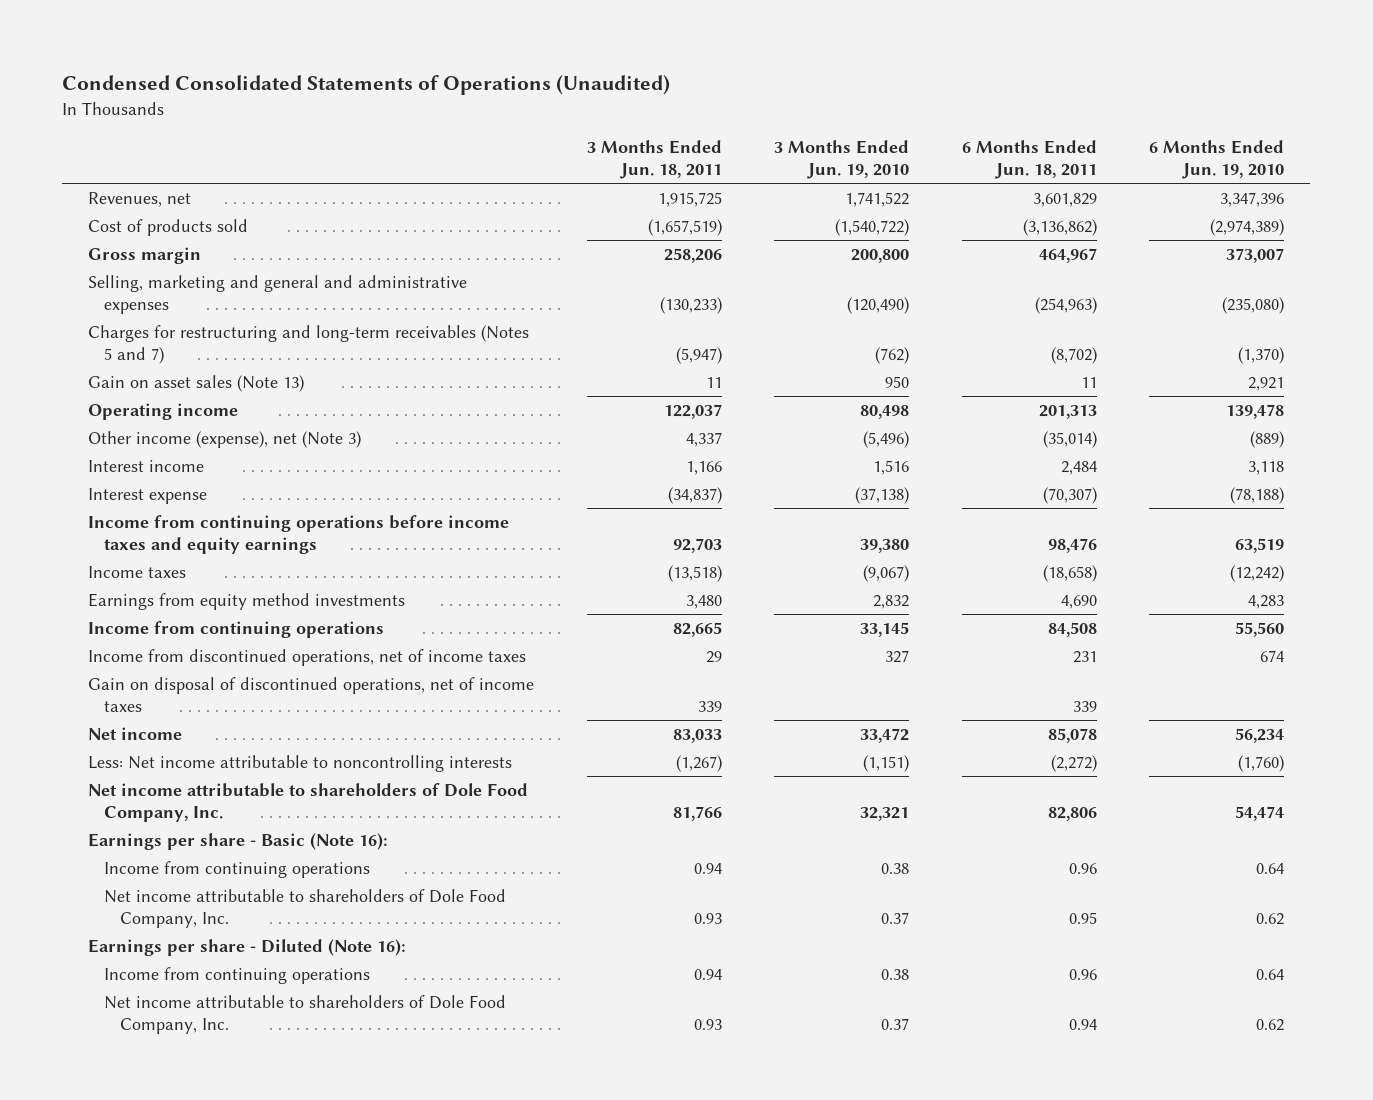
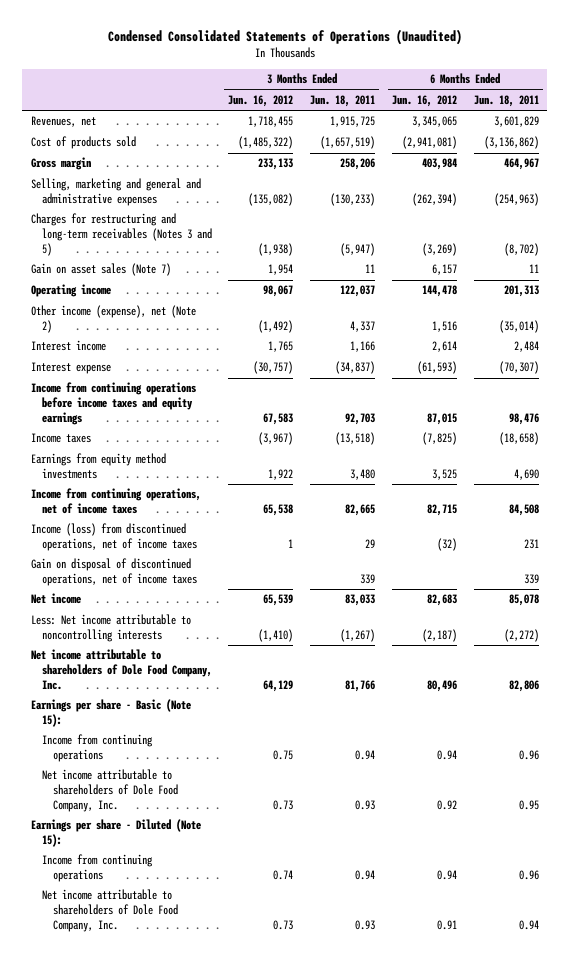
- | 3 Months Ended Jun. 18, 2011 | 3 Months Ended Jun. 19, 2010 | 6 Months Ended Jun. 18, 2011 | 6 Months Ended Jun. 19, 2010
+ | 3 Months Ended Jun. 16, 2012 | 3 Months Ended Jun. 18, 2011 | 6 Months Ended Jun. 16, 2012 | 6 Months Ended Jun. 18, 2011
- Charges for restructuring and long-term receivables (Notes 5 and 7) | (5,947) | (762) | (8,702) | (1,370)
- Gain on asset sales (Note 13) | 11 | 950 | 11 | 2,921
+ Charges for restructuring and long-term receivables (Notes 3 and 5) | (1,938) | (5,947) | (3,269) | (8,702)
+ Gain on asset sales (Note 7) | 1,954 | 11 | 6,157 | 11
- Other income (expense), net (Note 3) | 4,337 | (5,496) | (35,014) | (889)
+ Other income (expense), net (Note 2) | (1,492) | 4,337 | 1,516 | (35,014)
- Income from continuing operations | 82,665 | 33,145 | 84,508 | 55,560
- Income from discontinued operations, net of income taxes | 29 | 327 | 231 | 674
+ Income from continuing operations, net of income taxes | 65,538 | 82,665 | 82,715 | 84,508
+ Income (loss) from discontinued operations, net of income taxes | 1 | 29 | (32) | 231
- Earnings per share - Basic (Note 16):
+ Earnings per share - Basic (Note 15):
- Earnings per share - Diluted (Note 16):
+ Earnings per share - Diluted (Note 15):

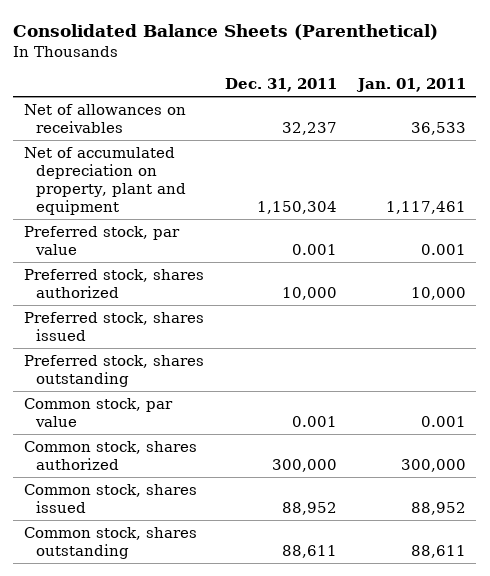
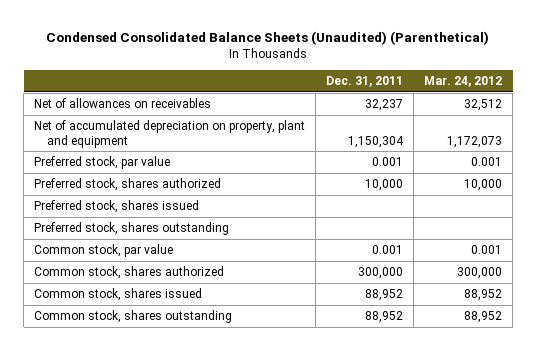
- Consolidated Balance Sheets (Parenthetical)
+ Condensed Consolidated Balance Sheets (Unaudited) (Parenthetical)
- | Dec. 31, 2011 | Jan. 01, 2011
+ | Dec. 31, 2011 | Mar. 24, 2012
- Common stock, shares outstanding | 88,611 | 88,611
+ Common stock, shares outstanding | 88,952 | 88,952

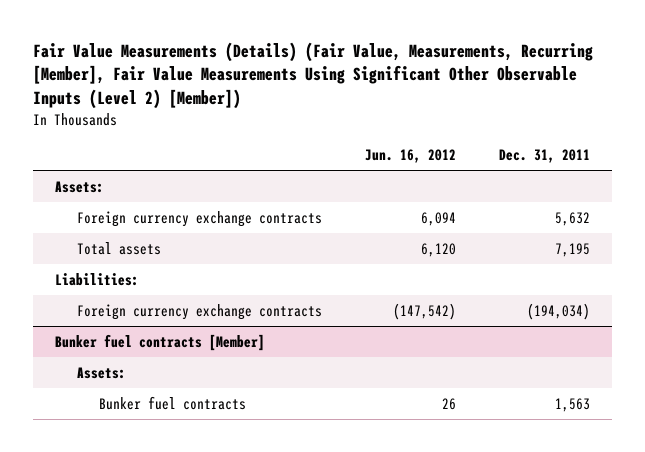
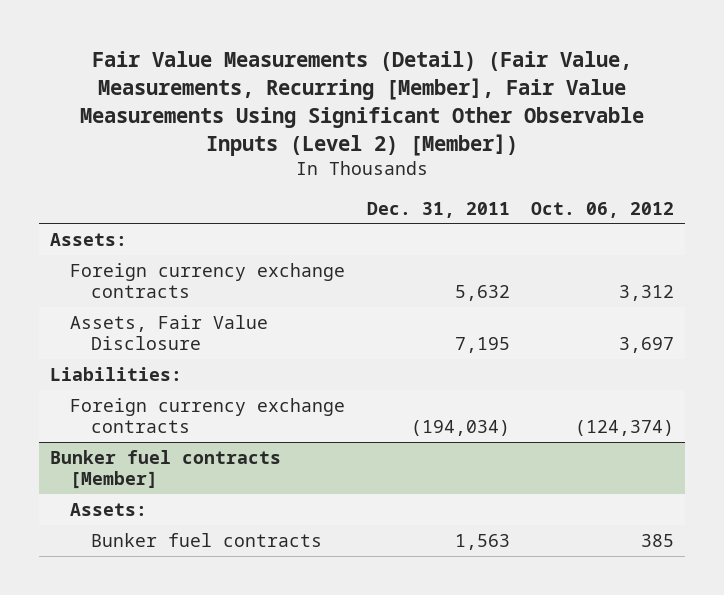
- Fair Value Measurements (Details) (Fair Value, Measurements, Recurring [Member], Fair Value Measurements Using Significant Other Observable Inputs (Level 2) [Member])
+ Fair Value Measurements (Detail) (Fair Value, Measurements, Recurring [Member], Fair Value Measurements Using Significant Other Observable Inputs (Level 2) [Member])
- | Jun. 16, 2012 | Dec. 31, 2011
+ | Dec. 31, 2011 | Oct. 06, 2012
- Total assets | 6,120 | 7,195
+ Assets, Fair Value Disclosure | 7,195 | 3,697

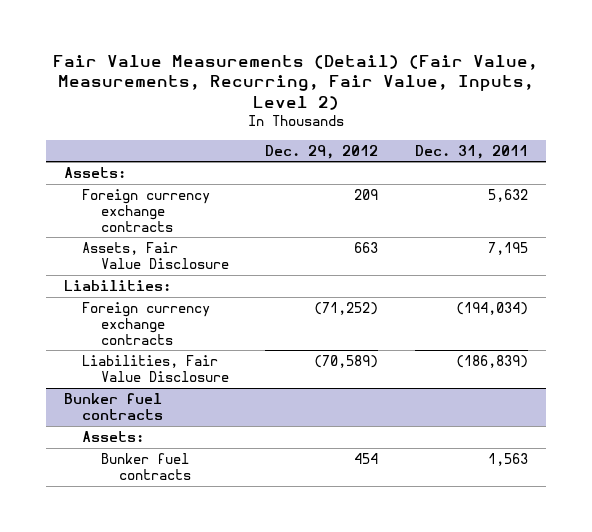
- Fair Value Measurements (Detail) (Fair Value, Measurements, Recurring [Member], Fair Value Measurements Using Significant Other Observable Inputs (Level 2) [Member])
+ Fair Value Measurements (Detail) (Fair Value, Measurements, Recurring, Fair Value, Inputs, Level 2)
- | Dec. 31, 2011 | Oct. 06, 2012
+ | Dec. 29, 2012 | Dec. 31, 2011
- Bunker fuel contracts [Member]
+ Liabilities, Fair Value Disclosure | (70,589) | (186,839)
+ Bunker fuel contracts

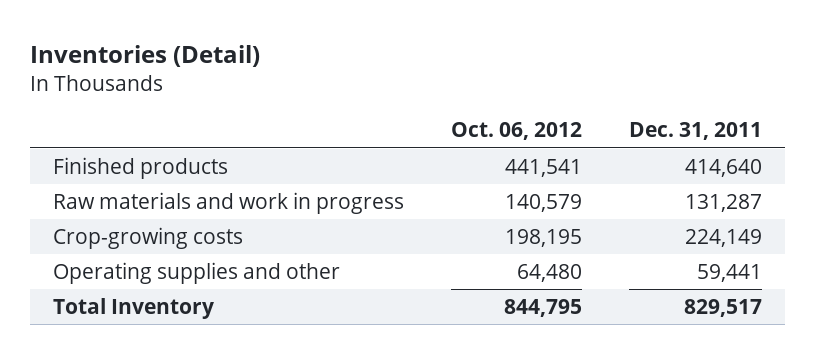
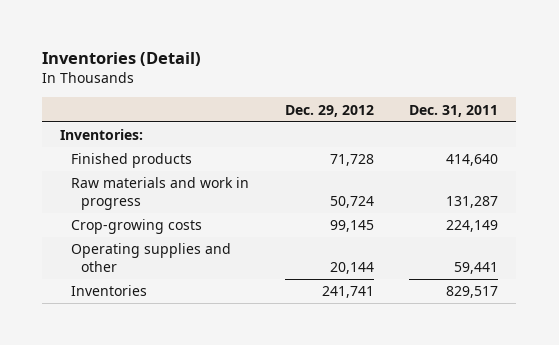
- | Oct. 06, 2012 | Dec. 31, 2011
+ | Dec. 29, 2012 | Dec. 31, 2011
+ Inventories:
- Total Inventory | 844,795 | 829,517
+ Inventories | 241,741 | 829,517

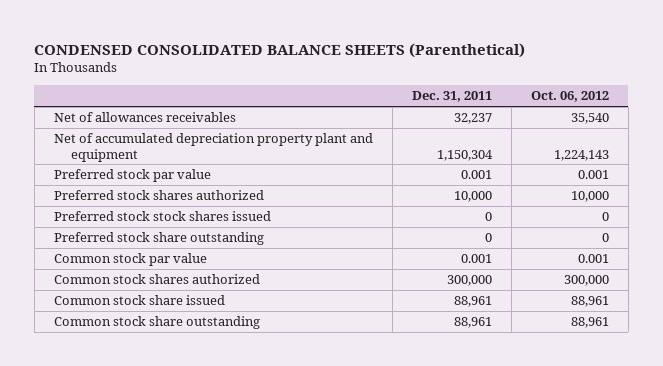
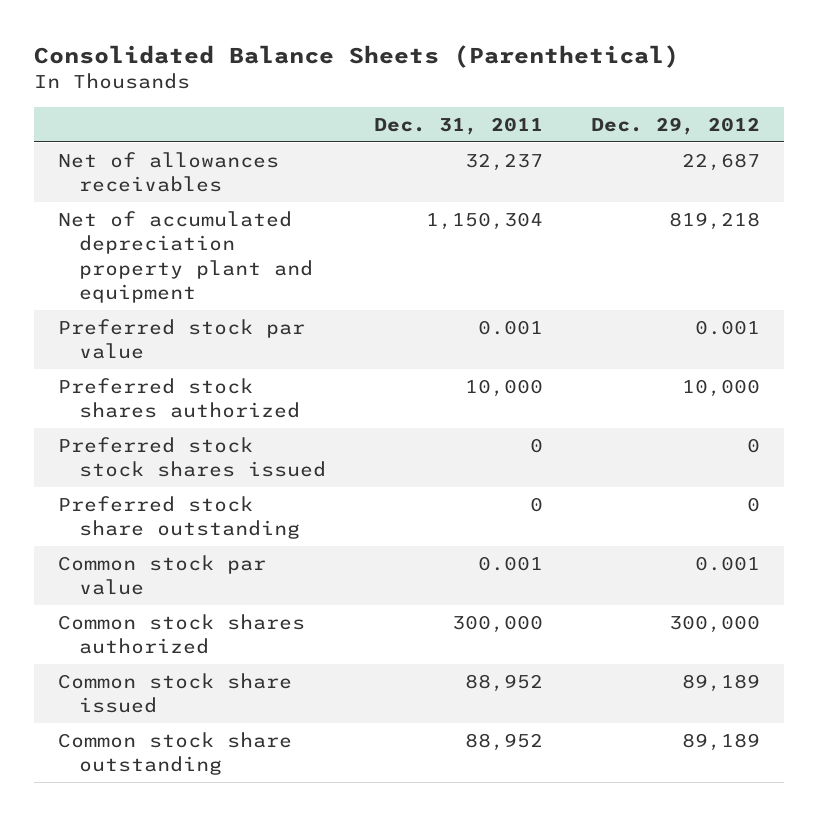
- CONDENSED CONSOLIDATED BALANCE SHEETS (Parenthetical)
+ Consolidated Balance Sheets (Parenthetical)
- | Dec. 31, 2011 | Oct. 06, 2012
+ | Dec. 31, 2011 | Dec. 29, 2012
- Common stock share issued | 88,961 | 88,961
- Common stock share outstanding | 88,961 | 88,961
+ Common stock share issued | 88,952 | 89,189
+ Common stock share outstanding | 88,952 | 89,189

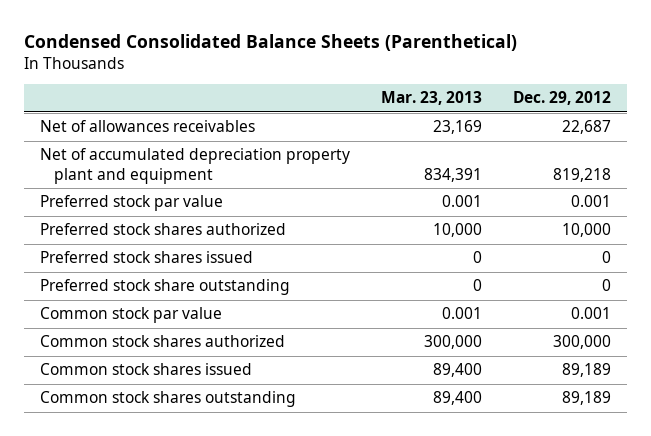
- Consolidated Balance Sheets (Parenthetical)
+ Condensed Consolidated Balance Sheets (Parenthetical)
- | Dec. 31, 2011 | Dec. 29, 2012
+ | Mar. 23, 2013 | Dec. 29, 2012
- Preferred stock stock shares issued | 0 | 0
+ Preferred stock shares issued | 0 | 0
- Common stock share issued | 88,952 | 89,189
- Common stock share outstanding | 88,952 | 89,189
+ Common stock shares issued | 89,400 | 89,189
+ Common stock shares outstanding | 89,400 | 89,189

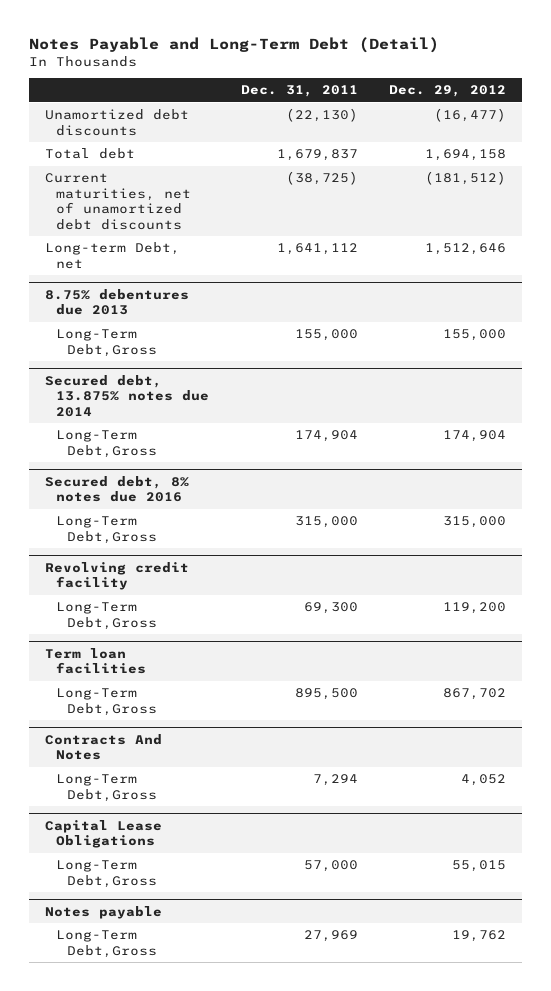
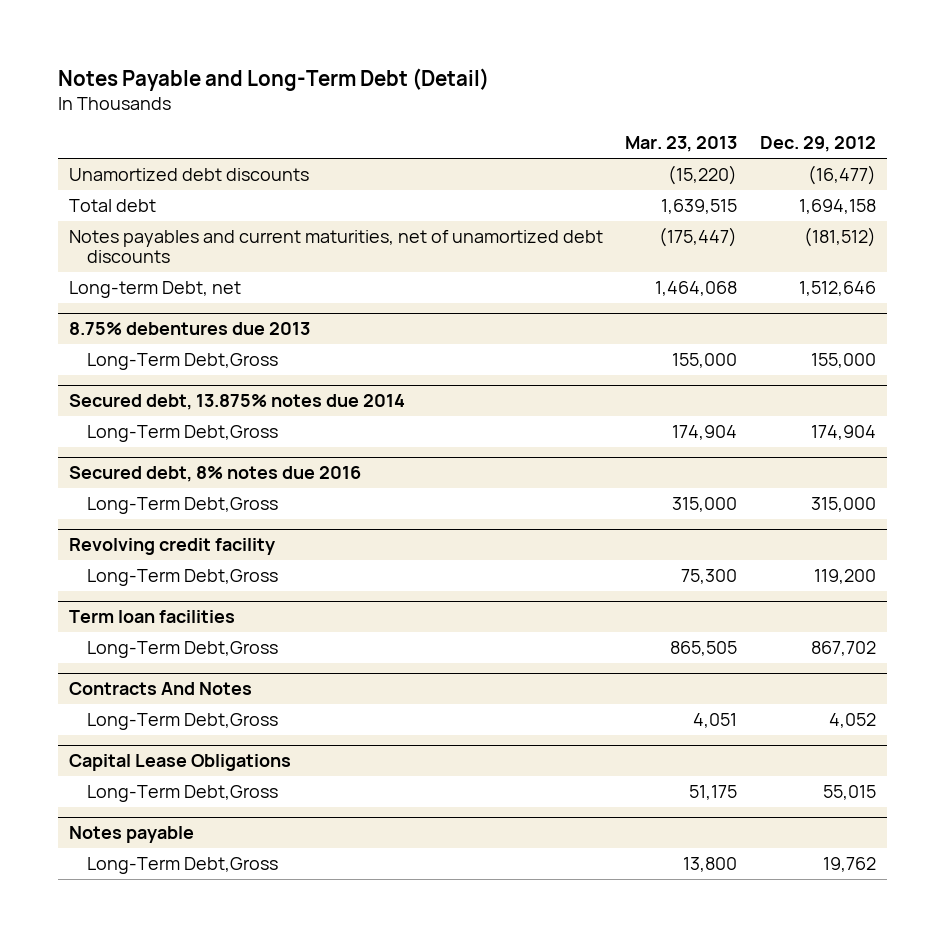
- | Dec. 31, 2011 | Dec. 29, 2012
+ | Mar. 23, 2013 | Dec. 29, 2012
- Current maturities, net of unamortized debt discounts | (38,725) | (181,512)
+ Notes payables and current maturities, net of unamortized debt discounts | (175,447) | (181,512)

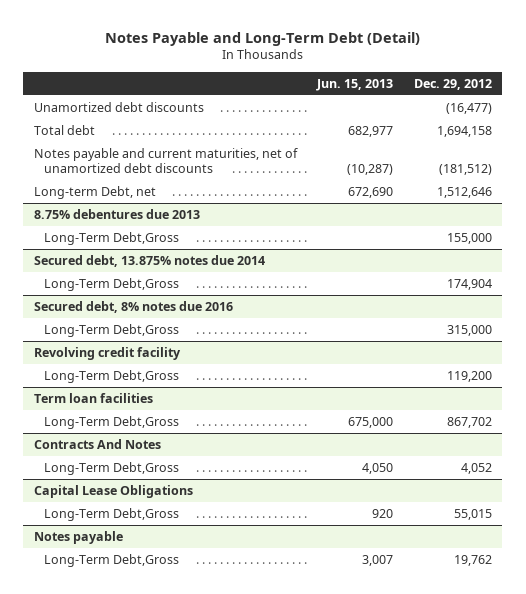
- | Mar. 23, 2013 | Dec. 29, 2012
+ | Jun. 15, 2013 | Dec. 29, 2012
- Notes payables and current maturities, net of unamortized debt discounts | (175,447) | (181,512)
+ Notes payable and current maturities, net of unamortized debt discounts | (10,287) | (181,512)

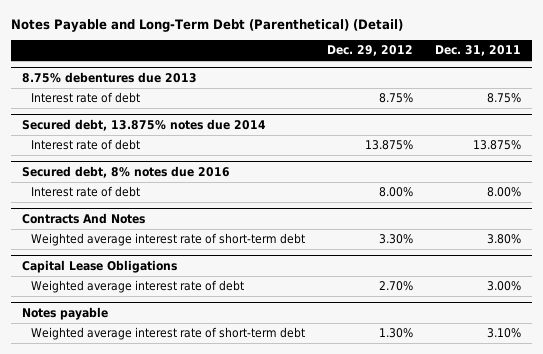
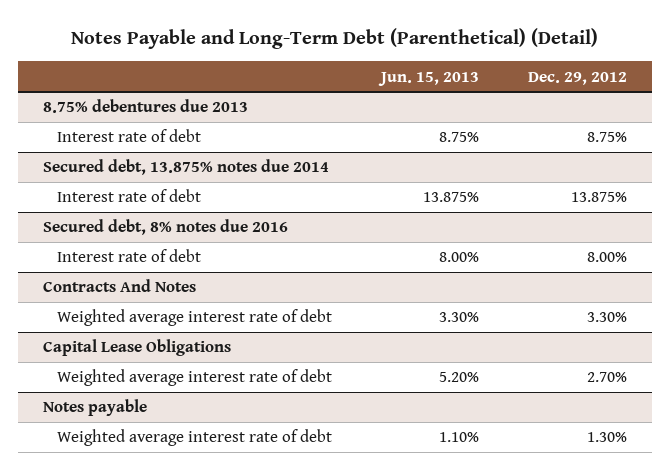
- | Dec. 29, 2012 | Dec. 31, 2011
+ | Jun. 15, 2013 | Dec. 29, 2012
@ Contracts And Notes
- Weighted average interest rate of short-term debt | 3.30% | 3.80%
+ Weighted average interest rate of debt | 3.30% | 3.30%
@ Notes payable
- Weighted average interest rate of short-term debt | 1.30% | 3.10%
+ Weighted average interest rate of debt | 1.10% | 1.30%

